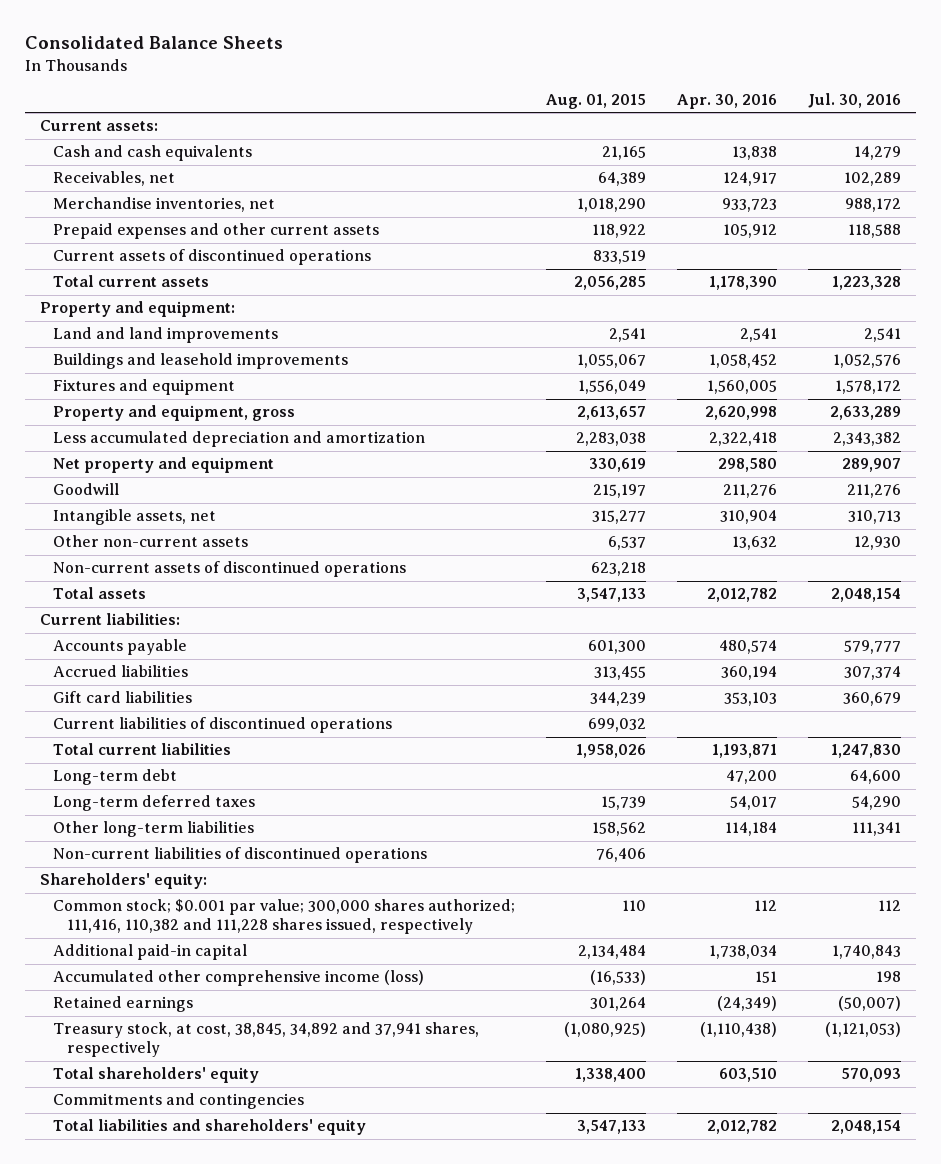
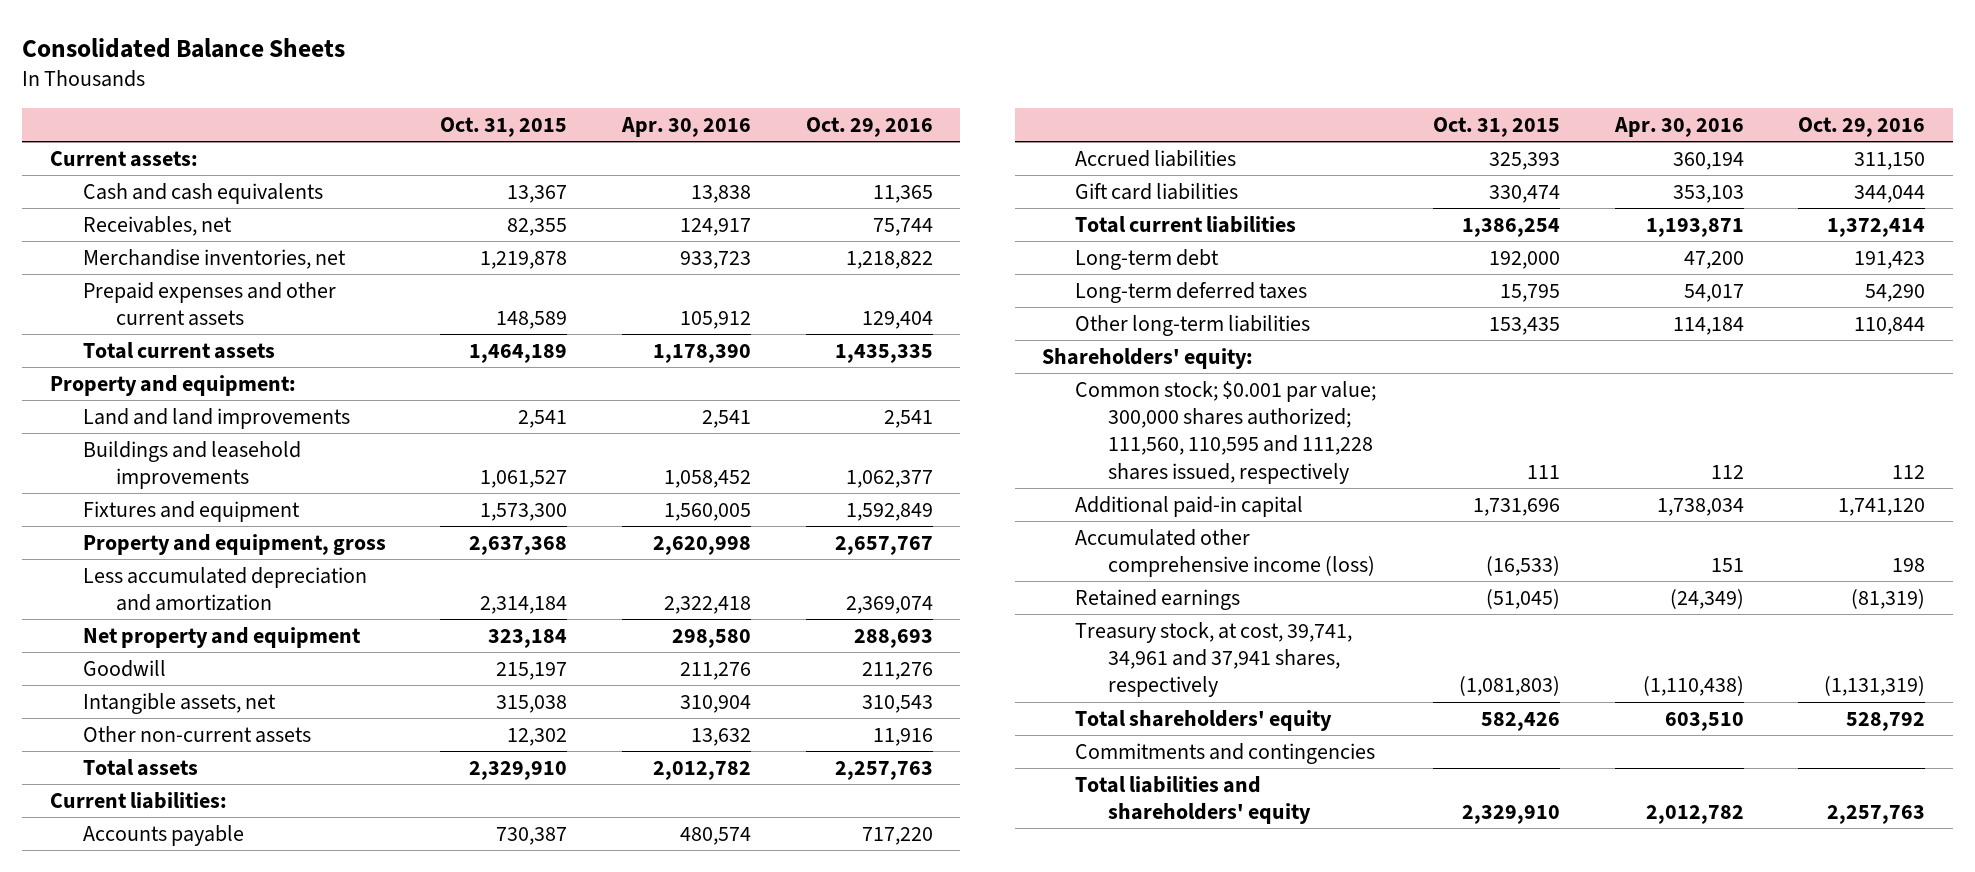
- | Aug. 01, 2015 | Apr. 30, 2016 | Jul. 30, 2016
+ | Oct. 31, 2015 | Apr. 30, 2016 | Oct. 29, 2016
- Current assets of discontinued operations | 833,519 | |
- Non-current assets of discontinued operations | 623,218 | |
- Current liabilities of discontinued operations | 699,032 | |
- Non-current liabilities of discontinued operations | 76,406 | |
- Common stock; $0.001 par value; 300,000 shares authorized; 111,416, 110,382 and 111,228 shares issued, respectively | 110 | 112 | 112
+ Common stock; $0.001 par value; 300,000 shares authorized; 111,560, 110,595 and 111,228 shares issued, respectively | 111 | 112 | 112
- Treasury stock, at cost, 38,845, 34,892 and 37,941 shares, respectively | (1,080,925) | (1,110,438) | (1,121,053)
+ Treasury stock, at cost, 39,741, 34,961 and 37,941 shares, respectively | (1,081,803) | (1,110,438) | (1,131,319)

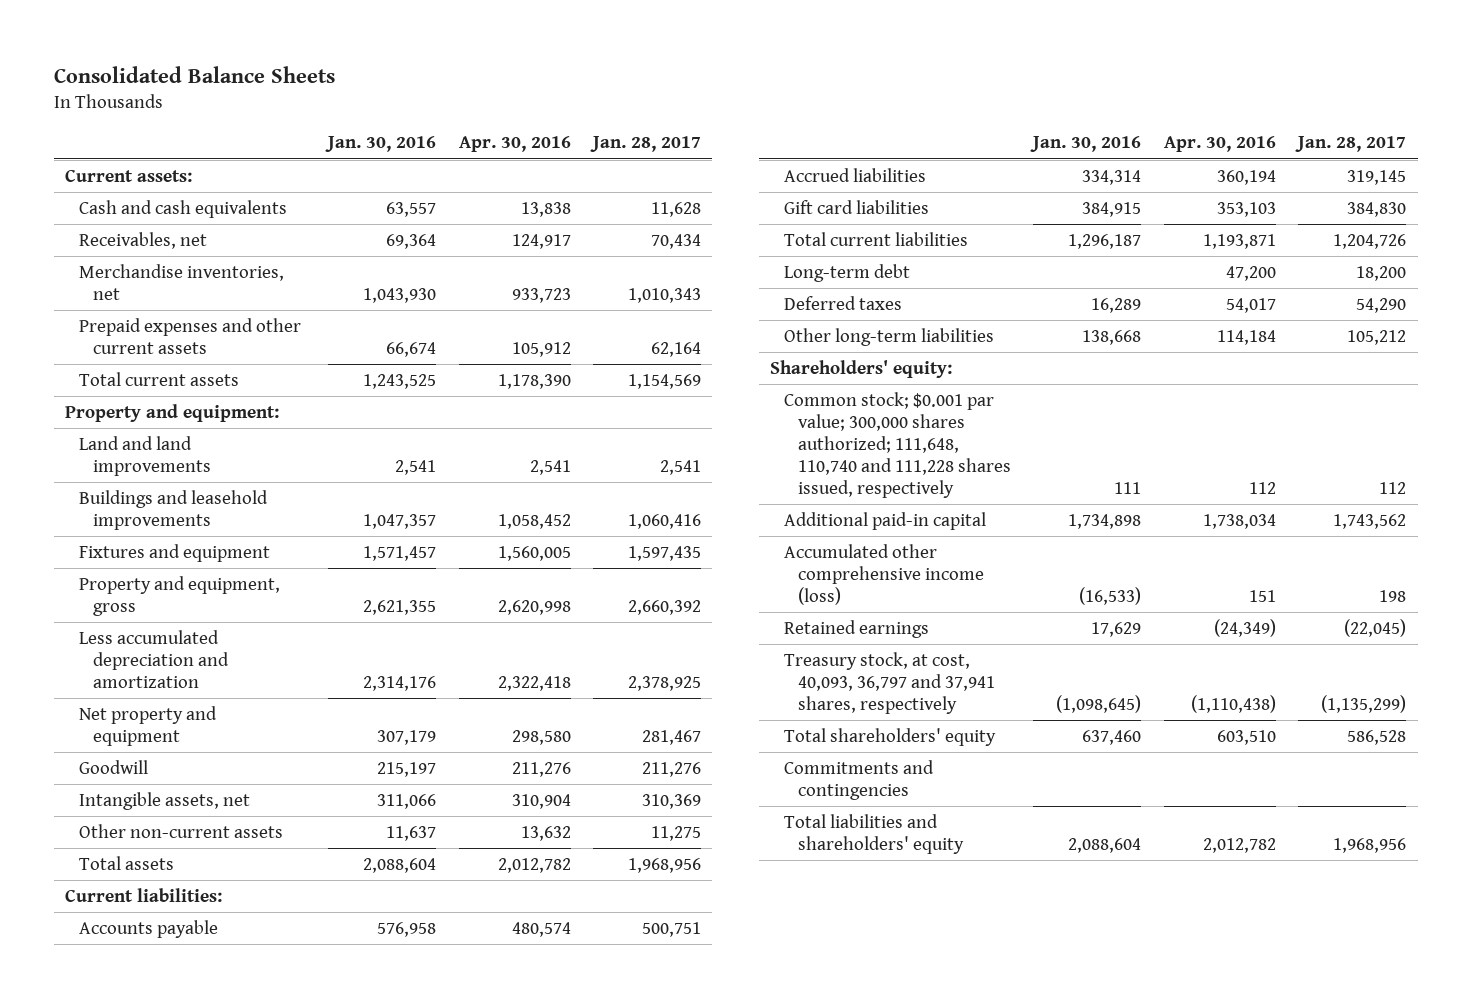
- | Oct. 31, 2015 | Apr. 30, 2016 | Oct. 29, 2016
+ | Jan. 30, 2016 | Apr. 30, 2016 | Jan. 28, 2017
- Long-term deferred taxes | 15,795 | 54,017 | 54,290
+ Deferred taxes | 16,289 | 54,017 | 54,290
- Common stock; $0.001 par value; 300,000 shares authorized; 111,560, 110,595 and 111,228 shares issued, respectively | 111 | 112 | 112
+ Common stock; $0.001 par value; 300,000 shares authorized; 111,648, 110,740 and 111,228 shares issued, respectively | 111 | 112 | 112
- Treasury stock, at cost, 39,741, 34,961 and 37,941 shares, respectively | (1,081,803) | (1,110,438) | (1,131,319)
+ Treasury stock, at cost, 40,093, 36,797 and 37,941 shares, respectively | (1,098,645) | (1,110,438) | (1,135,299)

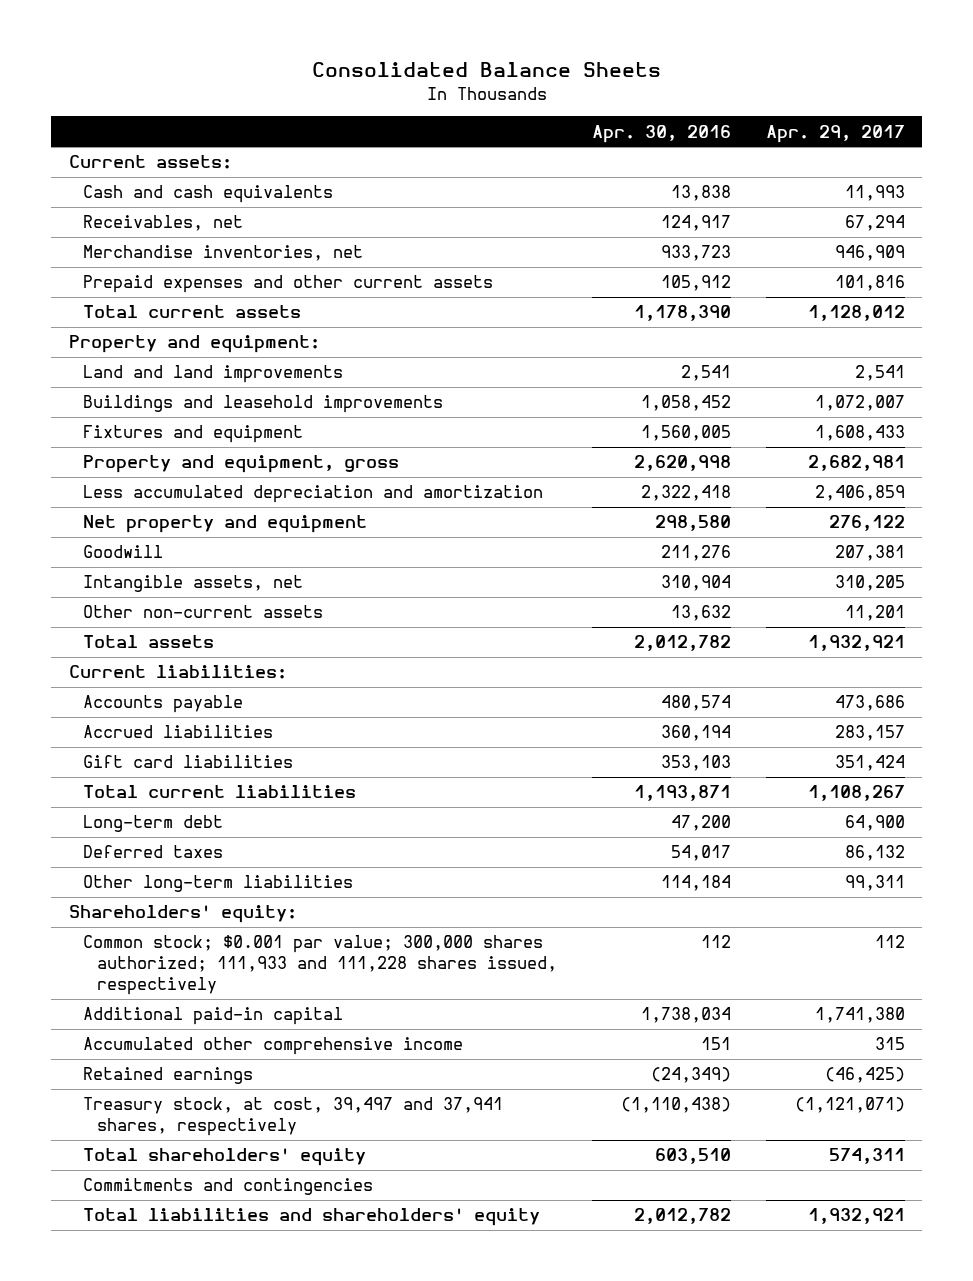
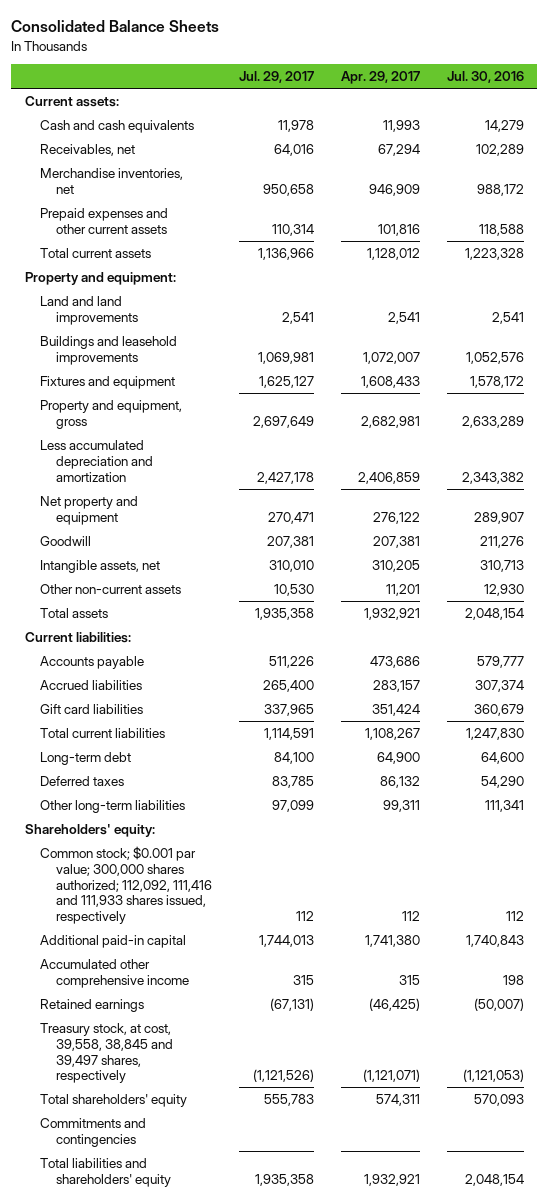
- | Apr. 30, 2016 | Apr. 29, 2017
+ | Jul. 29, 2017 | Apr. 29, 2017 | Jul. 30, 2016
- Common stock; $0.001 par value; 300,000 shares authorized; 111,933 and 111,228 shares issued, respectively | 112 | 112
+ Common stock; $0.001 par value; 300,000 shares authorized; 112,092, 111,416 and 111,933 shares issued, respectively | 112 | 112 | 112
- Treasury stock, at cost, 39,497 and 37,941 shares, respectively | (1,110,438) | (1,121,071)
+ Treasury stock, at cost, 39,558, 38,845 and 39,497 shares, respectively | (1,121,526) | (1,121,071) | (1,121,053)

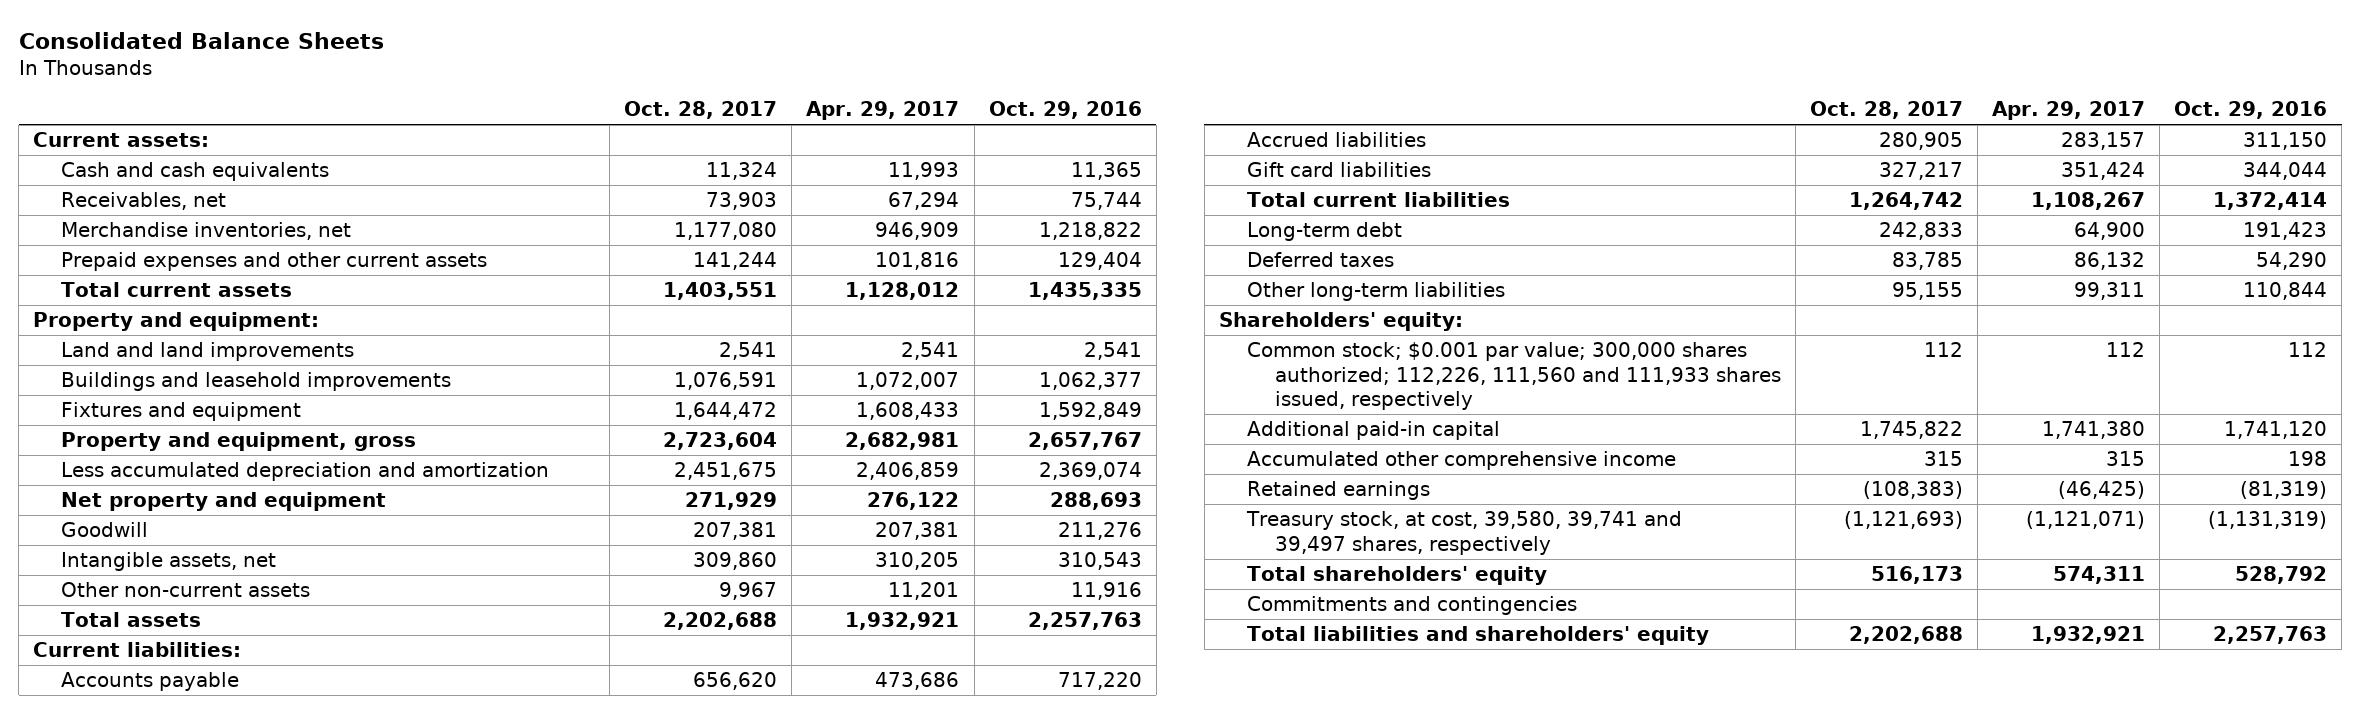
- | Jul. 29, 2017 | Apr. 29, 2017 | Jul. 30, 2016
+ | Oct. 28, 2017 | Apr. 29, 2017 | Oct. 29, 2016
- Common stock; $0.001 par value; 300,000 shares authorized; 112,092, 111,416 and 111,933 shares issued, respectively | 112 | 112 | 112
+ Common stock; $0.001 par value; 300,000 shares authorized; 112,226, 111,560 and 111,933 shares issued, respectively | 112 | 112 | 112
- Treasury stock, at cost, 39,558, 38,845 and 39,497 shares, respectively | (1,121,526) | (1,121,071) | (1,121,053)
+ Treasury stock, at cost, 39,580, 39,741 and 39,497 shares, respectively | (1,121,693) | (1,121,071) | (1,131,319)

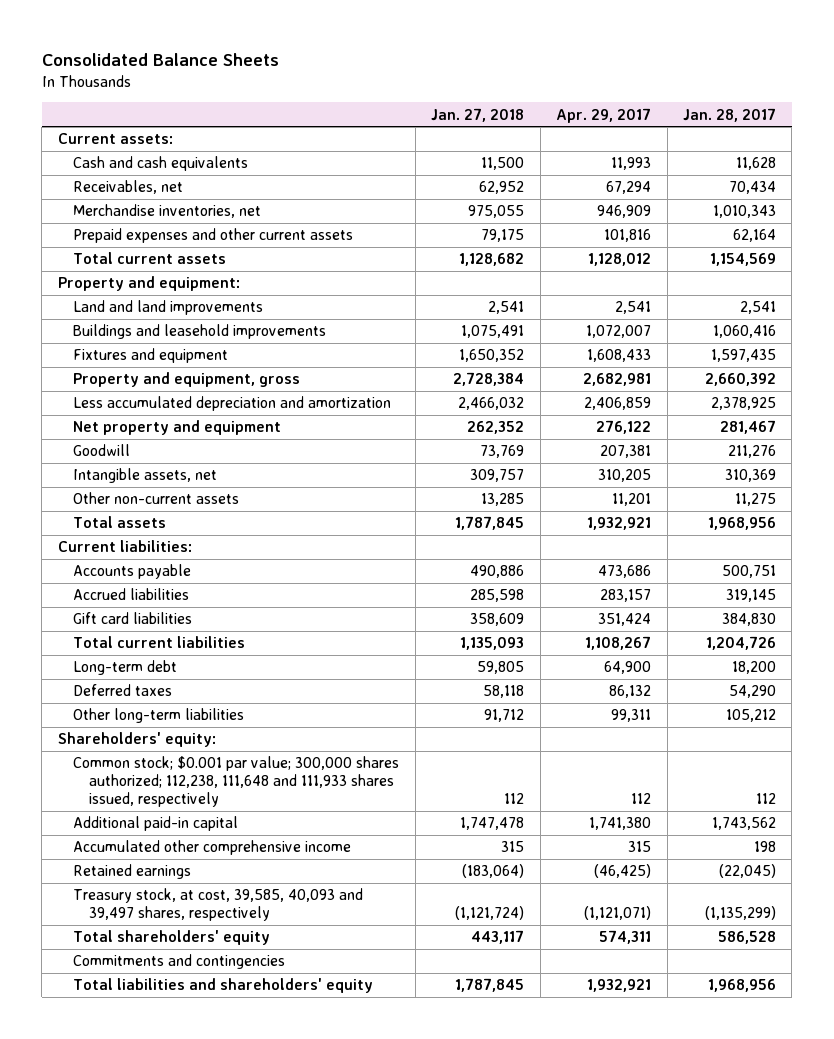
- | Oct. 28, 2017 | Apr. 29, 2017 | Oct. 29, 2016
+ | Jan. 27, 2018 | Apr. 29, 2017 | Jan. 28, 2017
- Common stock; $0.001 par value; 300,000 shares authorized; 112,226, 111,560 and 111,933 shares issued, respectively | 112 | 112 | 112
+ Common stock; $0.001 par value; 300,000 shares authorized; 112,238, 111,648 and 111,933 shares issued, respectively | 112 | 112 | 112
- Treasury stock, at cost, 39,580, 39,741 and 39,497 shares, respectively | (1,121,693) | (1,121,071) | (1,131,319)
+ Treasury stock, at cost, 39,585, 40,093 and 39,497 shares, respectively | (1,121,724) | (1,121,071) | (1,135,299)

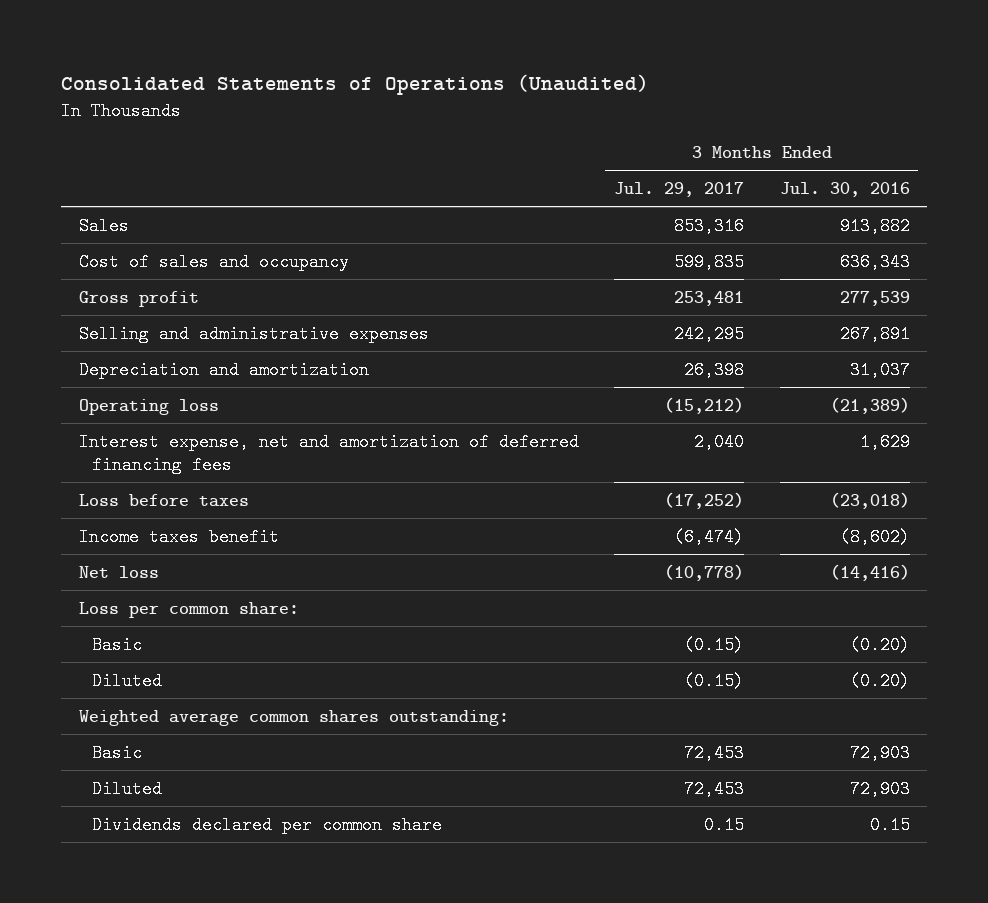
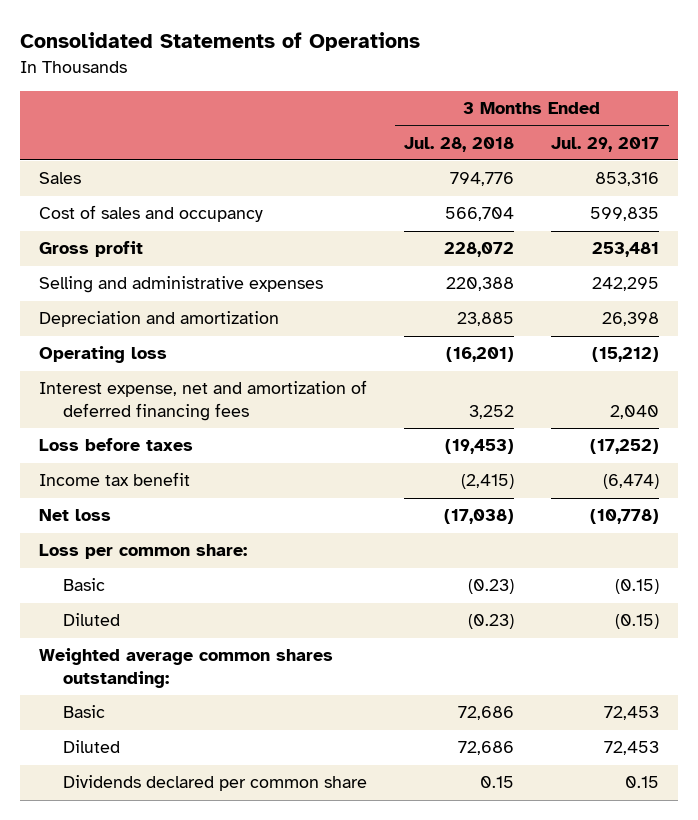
- Consolidated Statements of Operations (Unaudited)
+ Consolidated Statements of Operations
- | 3 Months Ended Jul. 29, 2017 | 3 Months Ended Jul. 30, 2016
+ | 3 Months Ended Jul. 28, 2018 | 3 Months Ended Jul. 29, 2017
- Income taxes benefit | (6,474) | (8,602)
+ Income tax benefit | (2,415) | (6,474)

